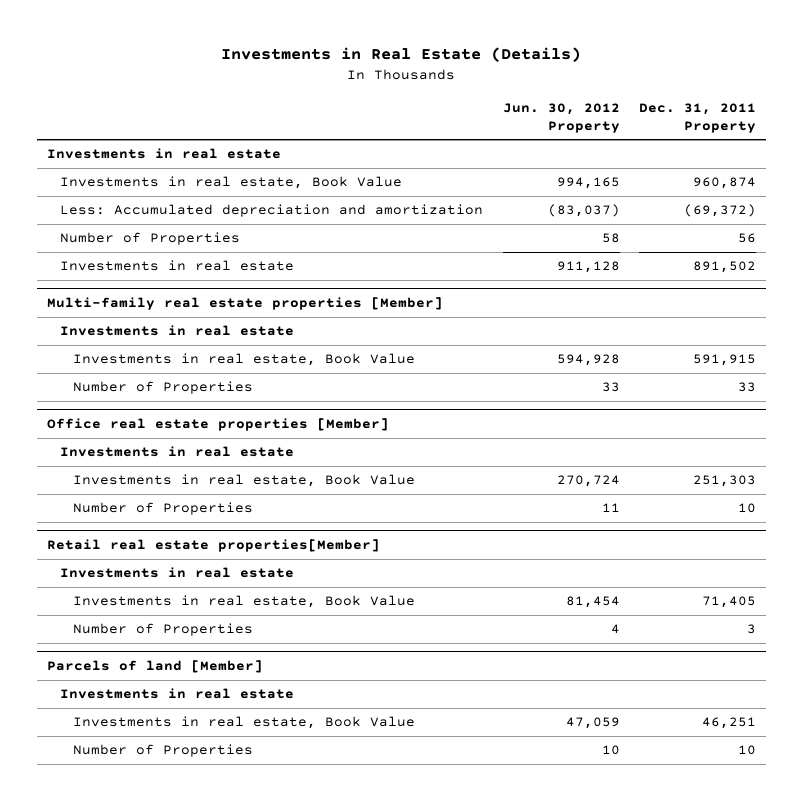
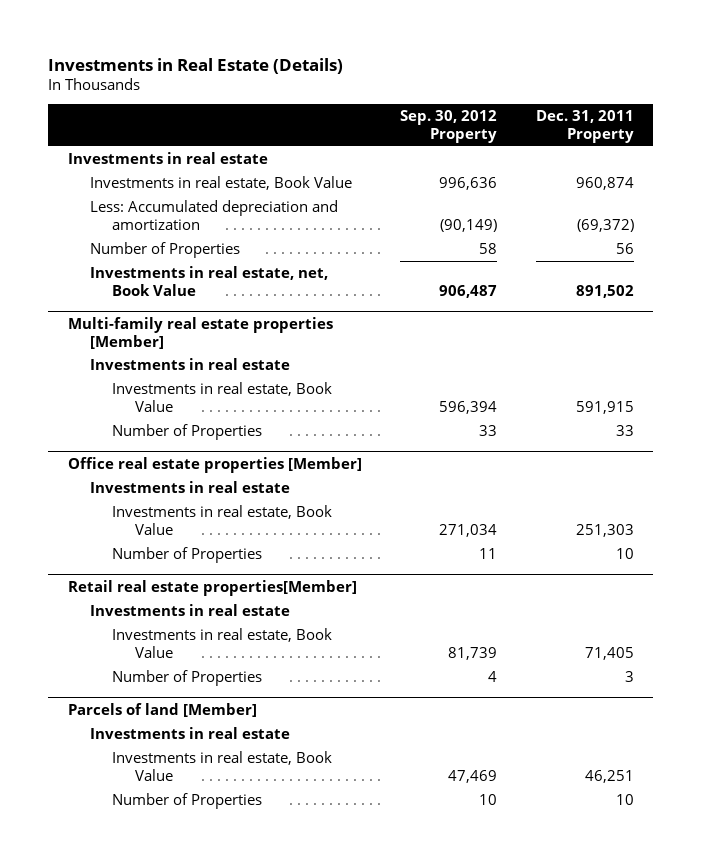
- | Jun. 30, 2012 Property | Dec. 31, 2011 Property
+ | Sep. 30, 2012 Property | Dec. 31, 2011 Property
- Investments in real estate | 911,128 | 891,502
+ Investments in real estate, net, Book Value | 906,487 | 891,502

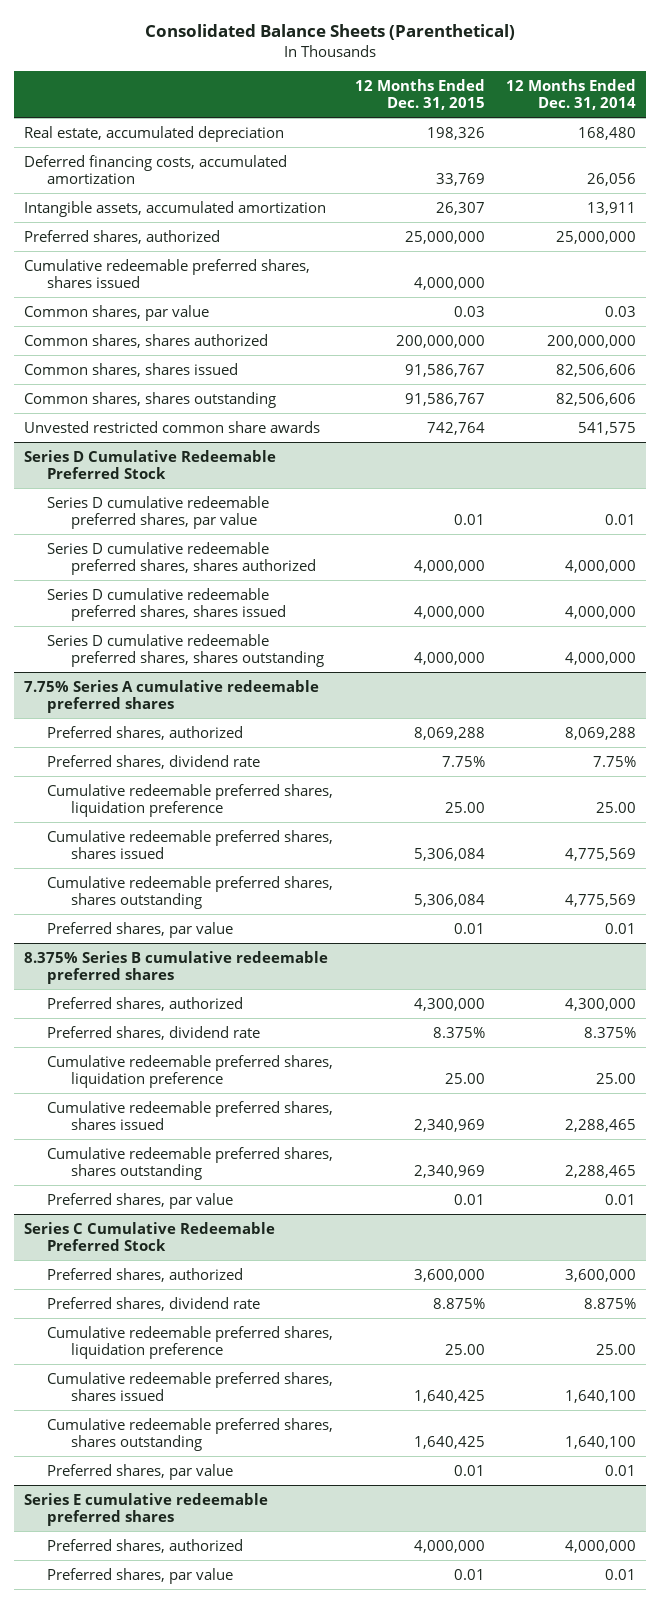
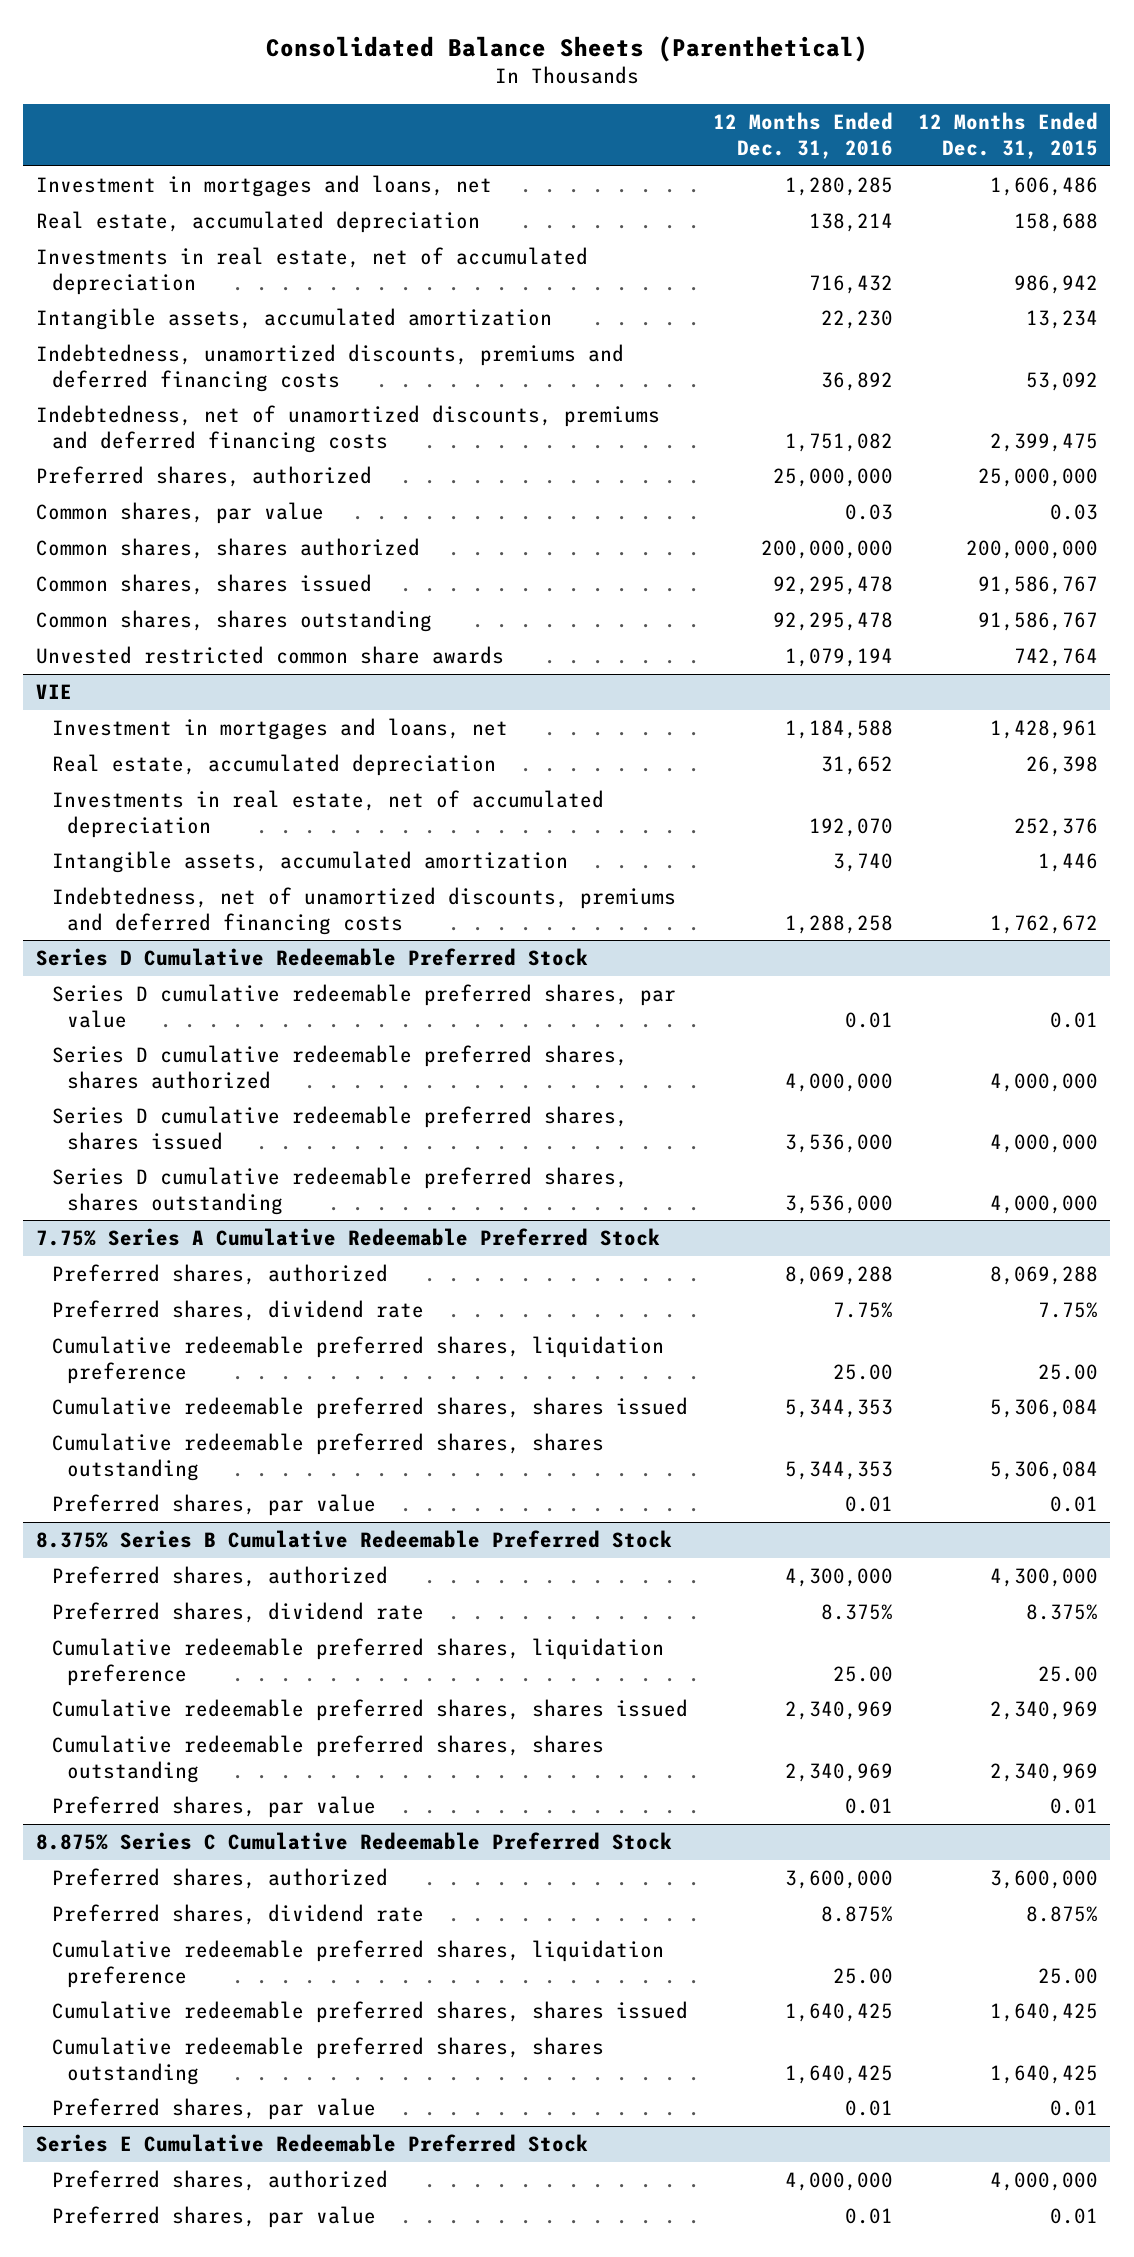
- | 12 Months Ended Dec. 31, 2015 | 12 Months Ended Dec. 31, 2014
+ | 12 Months Ended Dec. 31, 2016 | 12 Months Ended Dec. 31, 2015
- Real estate, accumulated depreciation | 198,326 | 168,480
- Deferred financing costs, accumulated amortization | 33,769 | 26,056
- Intangible assets, accumulated amortization | 26,307 | 13,911
+ Investment in mortgages and loans, net | 1,280,285 | 1,606,486
+ Real estate, accumulated depreciation | 138,214 | 158,688
+ Investments in real estate, net of accumulated depreciation | 716,432 | 986,942
+ Intangible assets, accumulated amortization | 22,230 | 13,234
+ Indebtedness, unamortized discounts, premiums and deferred financing costs | 36,892 | 53,092
+ Indebtedness, net of unamortized discounts, premiums and deferred financing costs | 1,751,082 | 2,399,475
- Cumulative redeemable preferred shares, shares issued | 4,000,000 |
+ VIE
+ Investment in mortgages and loans, net | 1,184,588 | 1,428,961
+ Real estate, accumulated depreciation | 31,652 | 26,398
+ Investments in real estate, net of accumulated depreciation | 192,070 | 252,376
+ Intangible assets, accumulated amortization | 3,740 | 1,446
+ Indebtedness, net of unamortized discounts, premiums and deferred financing costs | 1,288,258 | 1,762,672
- 7.75% Series A cumulative redeemable preferred shares
+ 7.75% Series A Cumulative Redeemable Preferred Stock
- 8.375% Series B cumulative redeemable preferred shares
+ 8.375% Series B Cumulative Redeemable Preferred Stock
- Series C Cumulative Redeemable Preferred Stock
+ 8.875% Series C Cumulative Redeemable Preferred Stock
- Series E cumulative redeemable preferred shares
+ Series E Cumulative Redeemable Preferred Stock

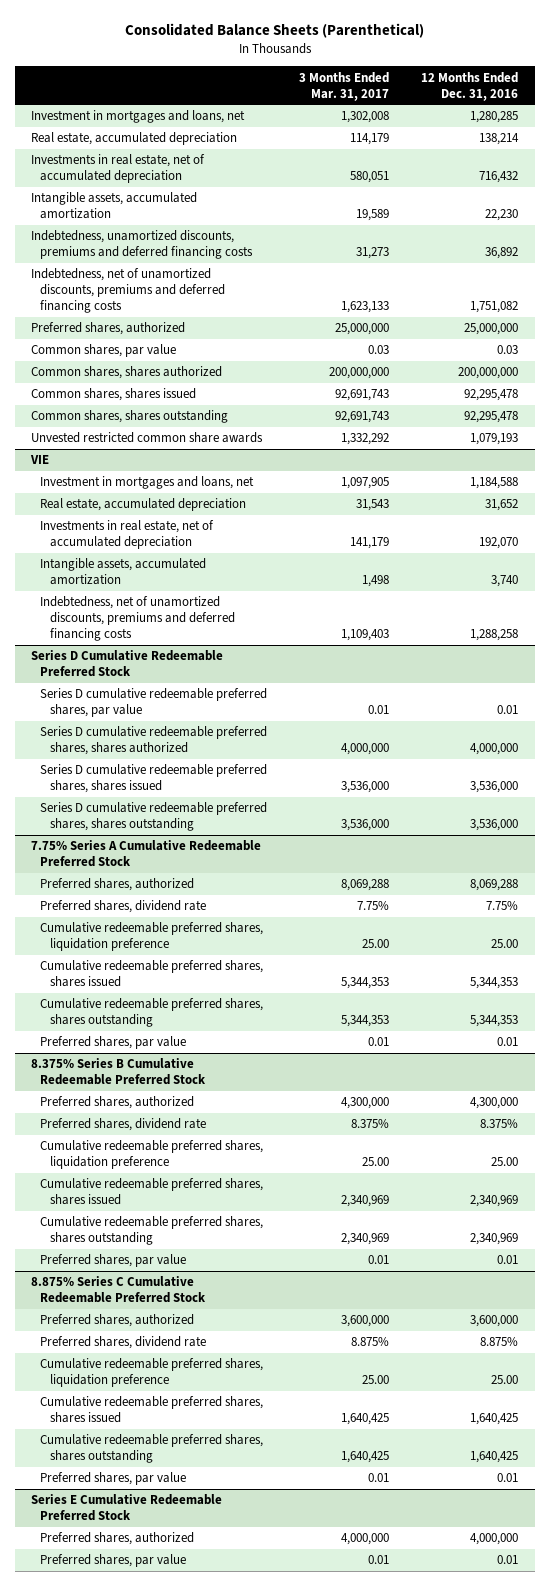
- | 12 Months Ended Dec. 31, 2016 | 12 Months Ended Dec. 31, 2015
+ | 3 Months Ended Mar. 31, 2017 | 12 Months Ended Dec. 31, 2016
- Unvested restricted common share awards | 1,079,194 | 742,764
+ Unvested restricted common share awards | 1,332,292 | 1,079,193

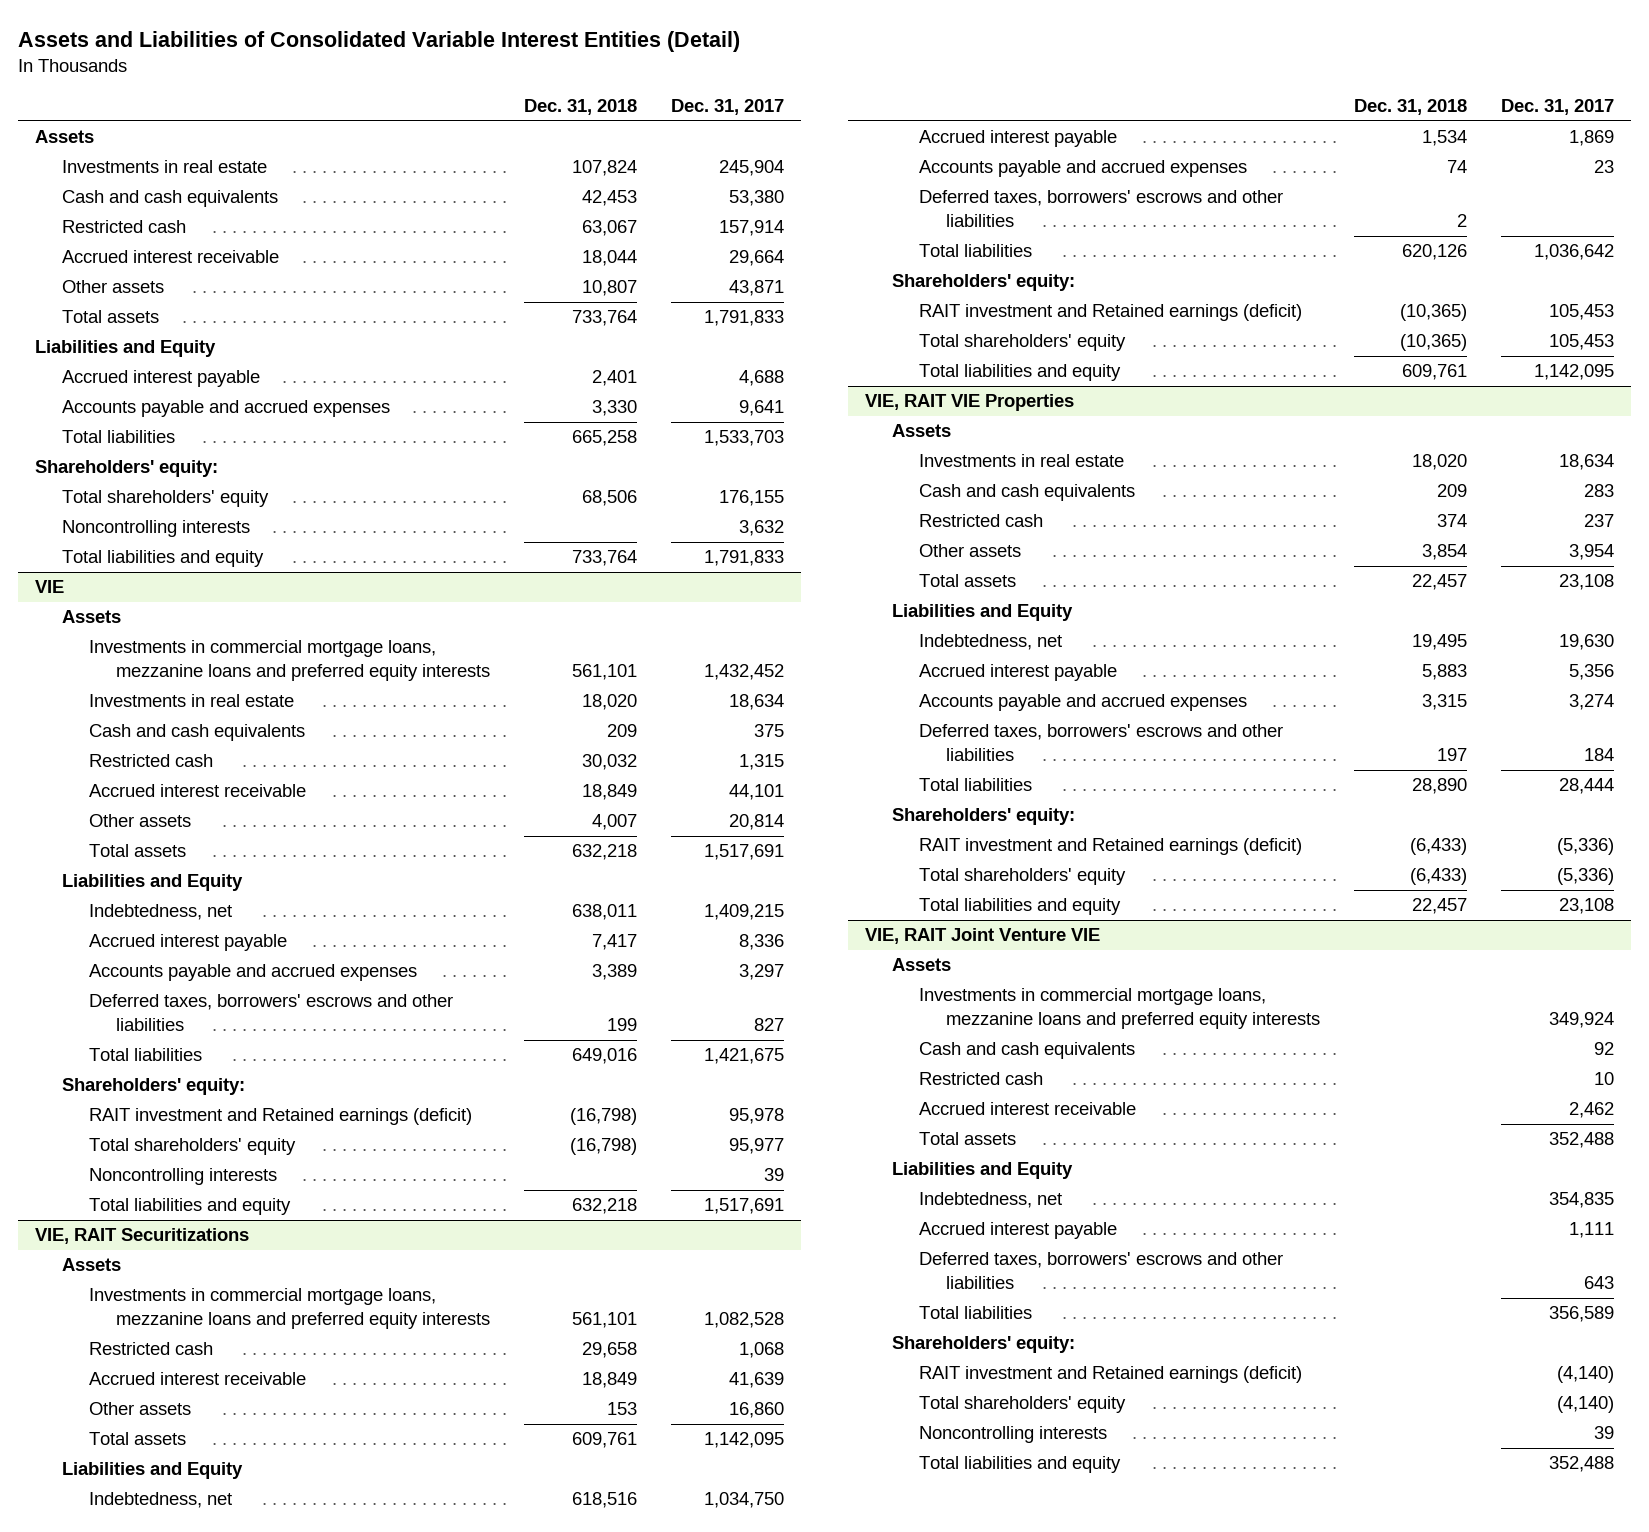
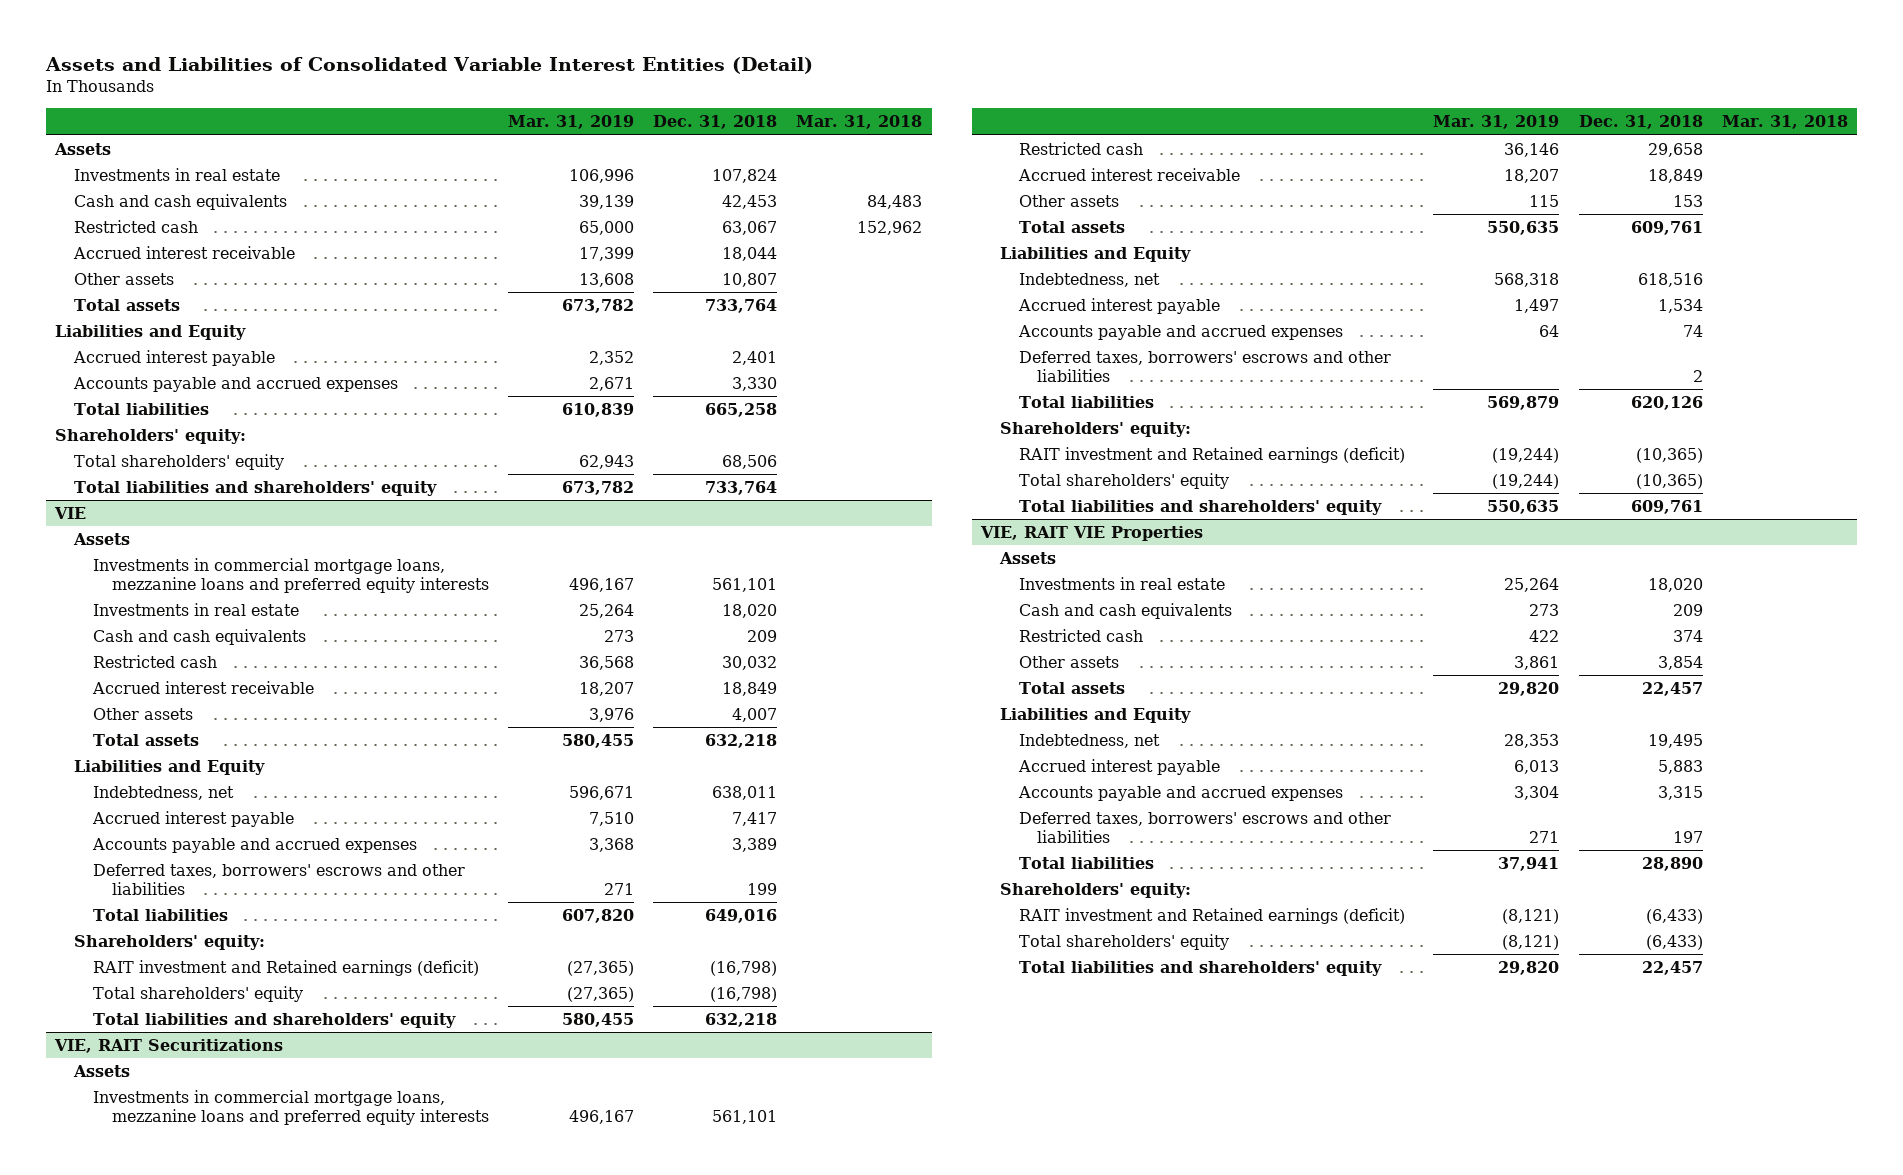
- | Dec. 31, 2018 | Dec. 31, 2017
+ | Mar. 31, 2019 | Dec. 31, 2018 | Mar. 31, 2018
- Noncontrolling interests | | 3,632
- Total liabilities and equity | 733,764 | 1,791,833
+ Total liabilities and shareholders' equity | 673,782 | 733,764 |
@ VIE
- Noncontrolling interests | | 39
- Total liabilities and equity | 632,218 | 1,517,691
+ Total liabilities and shareholders' equity | 580,455 | 632,218 |
@ VIE, RAIT Securitizations
- Total liabilities and equity | 609,761 | 1,142,095
+ Total liabilities and shareholders' equity | 550,635 | 609,761 |
@ VIE, RAIT VIE Properties
- Total liabilities and equity | 22,457 | 23,108
- VIE, RAIT Joint Venture VIE
- Assets
- Investments in commercial mortgage loans, mezzanine loans and preferred equity interests | | 349,924
- Cash and cash equivalents | | 92
- Restricted cash | | 10
- Accrued interest receivable | | 2,462
- Total assets | | 352,488
- Liabilities and Equity
- Indebtedness, net | | 354,835
- Accrued interest payable | | 1,111
- Deferred taxes, borrowers' escrows and other liabilities | | 643
- Total liabilities | | 356,589
- Shareholders' equity:
- RAIT investment and Retained earnings (deficit) | | (4,140)
- Total shareholders' equity | | (4,140)
- Noncontrolling interests | | 39
- Total liabilities and equity | | 352,488
@ VIE, RAIT VIE Properties
+ Total liabilities and shareholders' equity | 29,820 | 22,457 |

